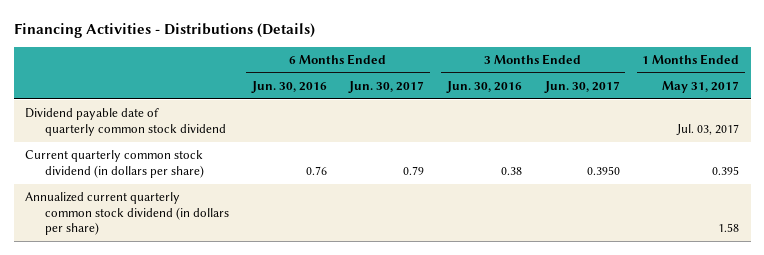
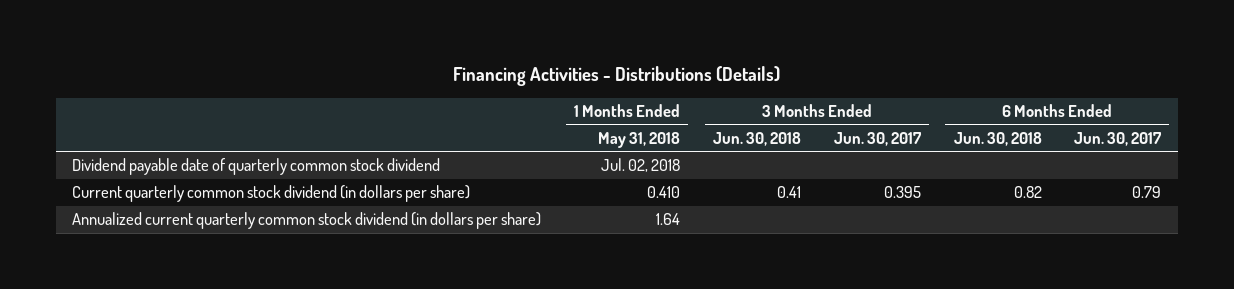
- | 6 Months Ended Jun. 30, 2016 | 6 Months Ended Jun. 30, 2017 | 3 Months Ended Jun. 30, 2016 | 3 Months Ended Jun. 30, 2017 | 1 Months Ended May 31, 2017
+ | 1 Months Ended May 31, 2018 | 3 Months Ended Jun. 30, 2018 | 3 Months Ended Jun. 30, 2017 | 6 Months Ended Jun. 30, 2018 | 6 Months Ended Jun. 30, 2017
- Current quarterly common stock dividend (in dollars per share) | 0.76 | 0.79 | 0.38 | 0.3950 | 0.395
+ Current quarterly common stock dividend (in dollars per share) | 0.410 | 0.41 | 0.395 | 0.82 | 0.79

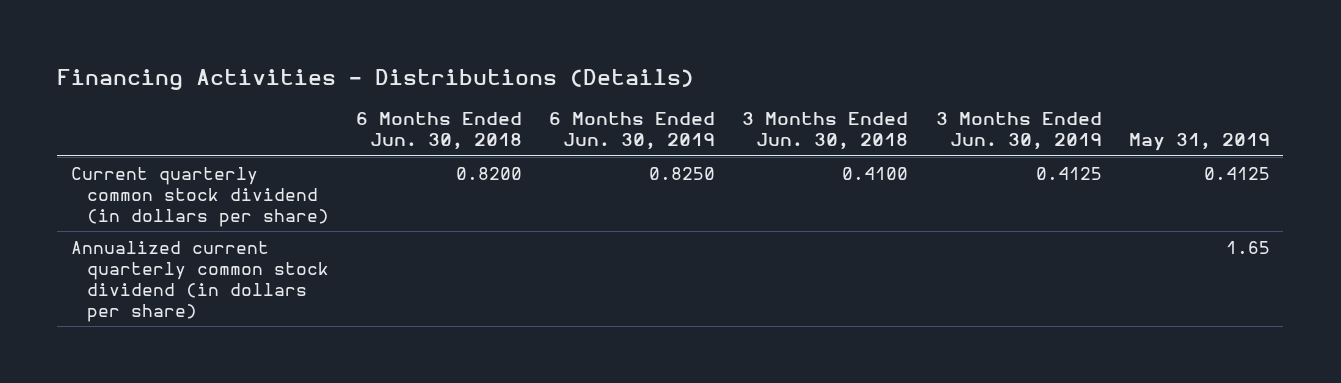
- | 1 Months Ended May 31, 2018 | 3 Months Ended Jun. 30, 2018 | 3 Months Ended Jun. 30, 2017 | 6 Months Ended Jun. 30, 2018 | 6 Months Ended Jun. 30, 2017
+ | 6 Months Ended Jun. 30, 2018 | 6 Months Ended Jun. 30, 2019 | 3 Months Ended Jun. 30, 2018 | 3 Months Ended Jun. 30, 2019 | May 31, 2019
- Dividend payable date of quarterly common stock dividend | Jul. 02, 2018 | | | |
- Current quarterly common stock dividend (in dollars per share) | 0.410 | 0.41 | 0.395 | 0.82 | 0.79
+ Current quarterly common stock dividend (in dollars per share) | 0.8200 | 0.8250 | 0.4100 | 0.4125 | 0.4125

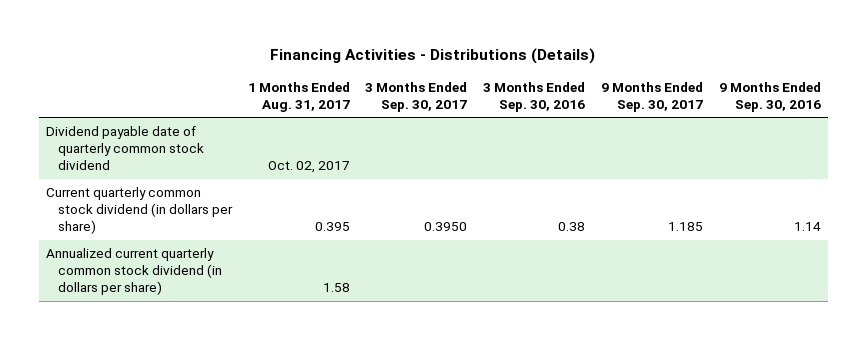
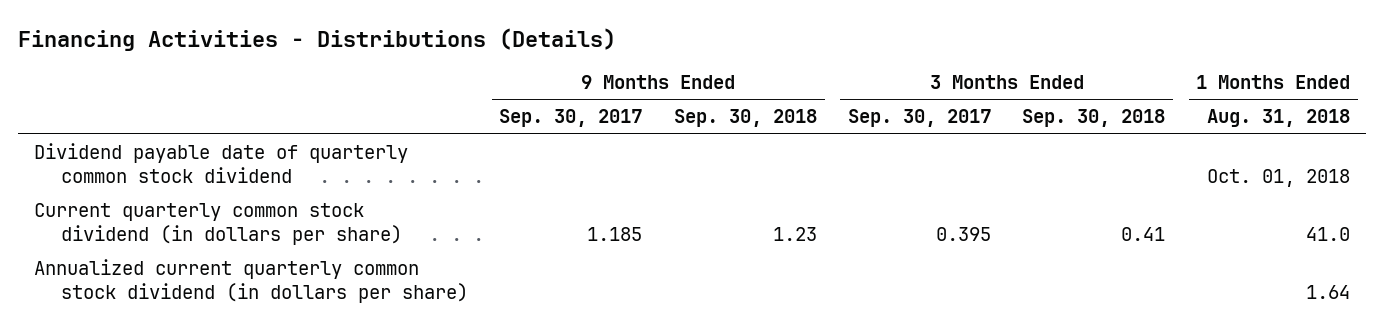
- | 1 Months Ended Aug. 31, 2017 | 3 Months Ended Sep. 30, 2017 | 3 Months Ended Sep. 30, 2016 | 9 Months Ended Sep. 30, 2017 | 9 Months Ended Sep. 30, 2016
+ | 9 Months Ended Sep. 30, 2017 | 9 Months Ended Sep. 30, 2018 | 3 Months Ended Sep. 30, 2017 | 3 Months Ended Sep. 30, 2018 | 1 Months Ended Aug. 31, 2018
- Current quarterly common stock dividend (in dollars per share) | 0.395 | 0.3950 | 0.38 | 1.185 | 1.14
+ Current quarterly common stock dividend (in dollars per share) | 1.185 | 1.23 | 0.395 | 0.41 | 41.0

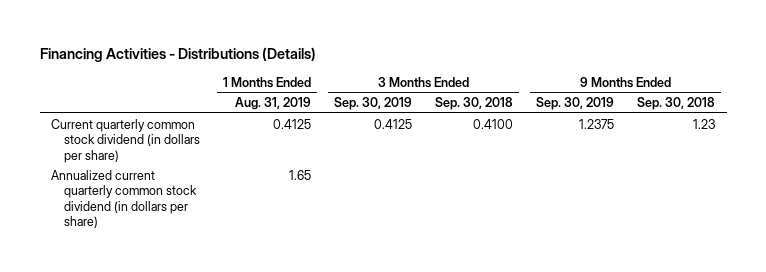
- | 9 Months Ended Sep. 30, 2017 | 9 Months Ended Sep. 30, 2018 | 3 Months Ended Sep. 30, 2017 | 3 Months Ended Sep. 30, 2018 | 1 Months Ended Aug. 31, 2018
+ | 1 Months Ended Aug. 31, 2019 | 3 Months Ended Sep. 30, 2019 | 3 Months Ended Sep. 30, 2018 | 9 Months Ended Sep. 30, 2019 | 9 Months Ended Sep. 30, 2018
- Dividend payable date of quarterly common stock dividend | | | | | Oct. 01, 2018
- Current quarterly common stock dividend (in dollars per share) | 1.185 | 1.23 | 0.395 | 0.41 | 41.0
+ Current quarterly common stock dividend (in dollars per share) | 0.4125 | 0.4125 | 0.4100 | 1.2375 | 1.23

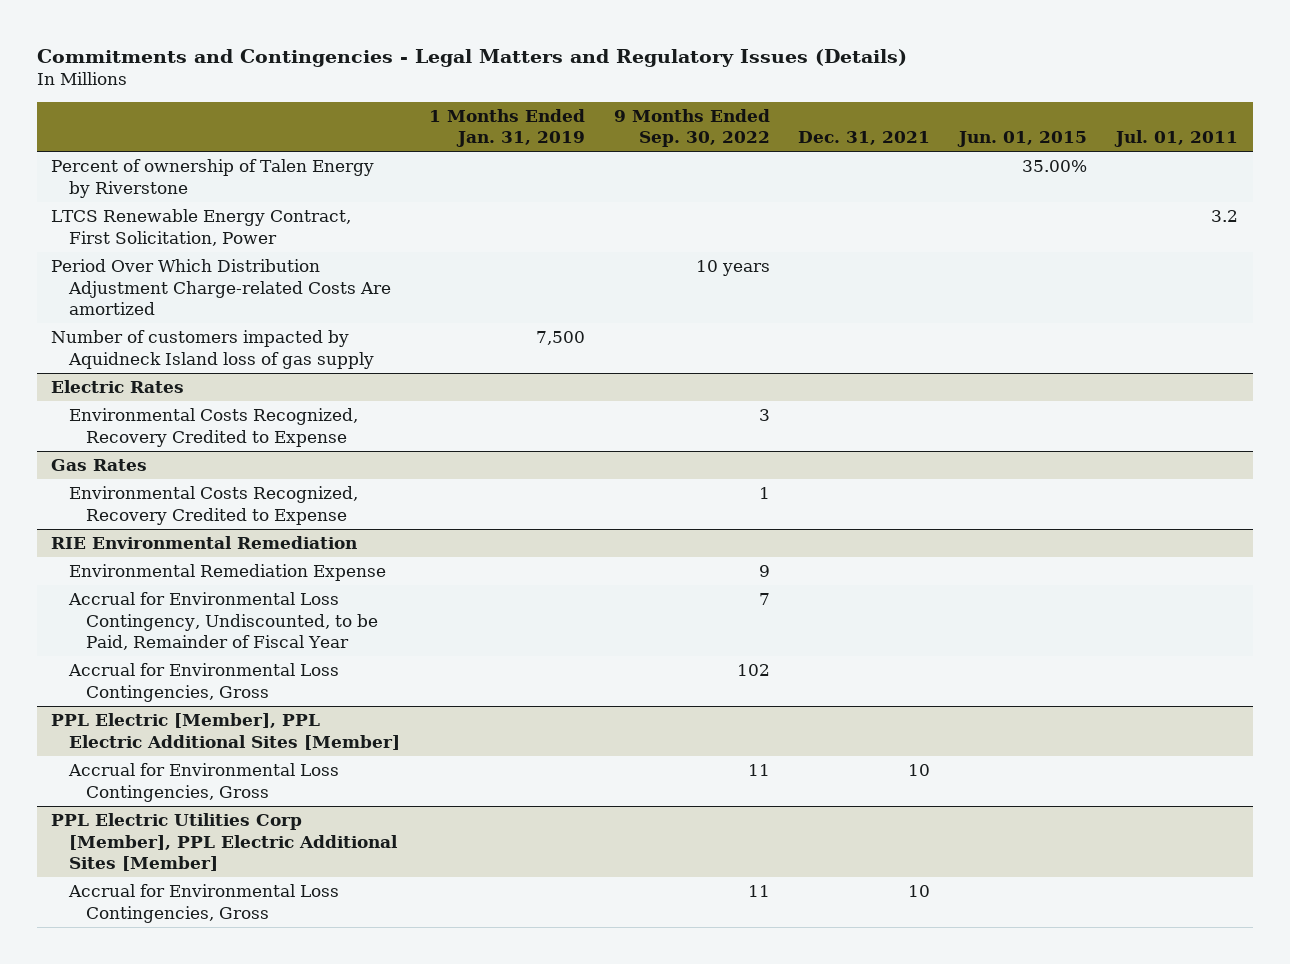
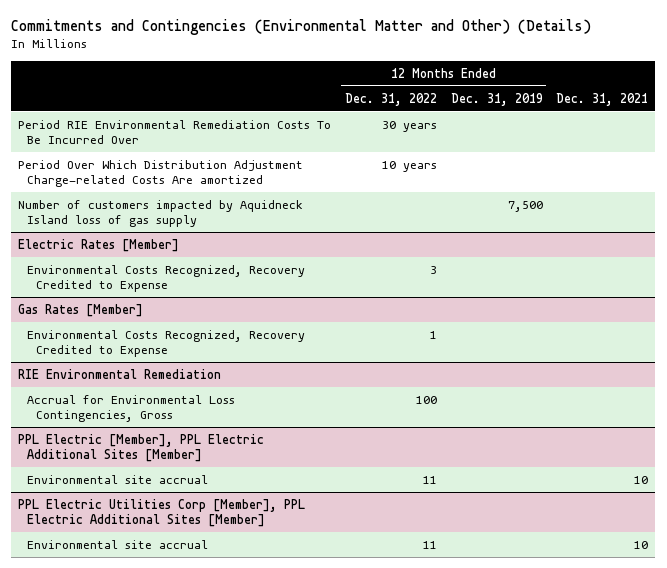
- Commitments and Contingencies - Legal Matters and Regulatory Issues (Details)
+ Commitments and Contingencies (Environmental Matter and Other) (Details)
- | 1 Months Ended Jan. 31, 2019 | 9 Months Ended Sep. 30, 2022 | Dec. 31, 2021 | Jun. 01, 2015 | Jul. 01, 2011
+ | 12 Months Ended Dec. 31, 2022 | 12 Months Ended Dec. 31, 2019 | Dec. 31, 2021
- Percent of ownership of Talen Energy by Riverstone | | | | 35.00% |
- LTCS Renewable Energy Contract, First Solicitation, Power | | | | | 3.2
+ Period RIE Environmental Remediation Costs To Be Incurred Over | 30 years | |
- Electric Rates
+ Electric Rates [Member]
- Gas Rates
+ Gas Rates [Member]
@ RIE Environmental Remediation
- Environmental Remediation Expense | | 9 | | |
- Accrual for Environmental Loss Contingency, Undiscounted, to be Paid, Remainder of Fiscal Year | | 7 | | |
@ PPL Electric [Member], PPL Electric Additional Sites [Member]
- Accrual for Environmental Loss Contingencies, Gross | | 11 | 10 | |
+ Environmental site accrual | 11 | | 10
@ PPL Electric Utilities Corp [Member], PPL Electric Additional Sites [Member]
- Accrual for Environmental Loss Contingencies, Gross | | 11 | 10 | |
+ Environmental site accrual | 11 | | 10

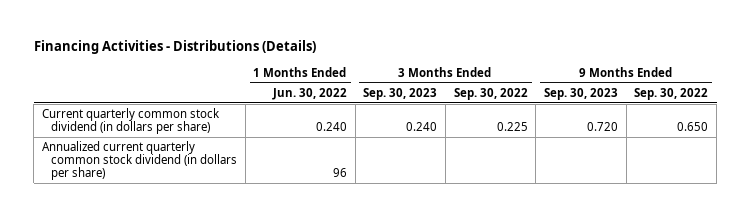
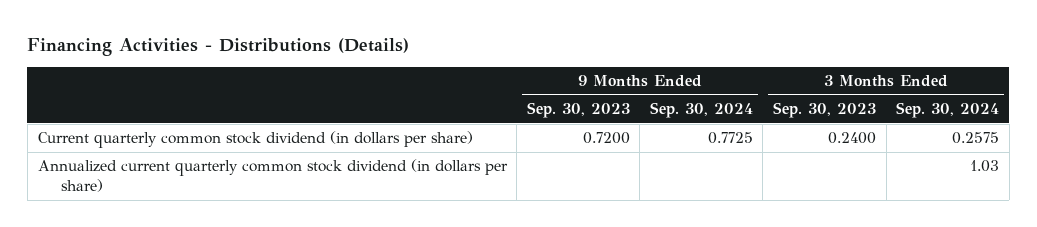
- | 1 Months Ended Jun. 30, 2022 | 3 Months Ended Sep. 30, 2023 | 3 Months Ended Sep. 30, 2022 | 9 Months Ended Sep. 30, 2023 | 9 Months Ended Sep. 30, 2022
+ | 9 Months Ended Sep. 30, 2023 | 9 Months Ended Sep. 30, 2024 | 3 Months Ended Sep. 30, 2023 | 3 Months Ended Sep. 30, 2024
- Current quarterly common stock dividend (in dollars per share) | 0.240 | 0.240 | 0.225 | 0.720 | 0.650
+ Current quarterly common stock dividend (in dollars per share) | 0.7200 | 0.7725 | 0.2400 | 0.2575

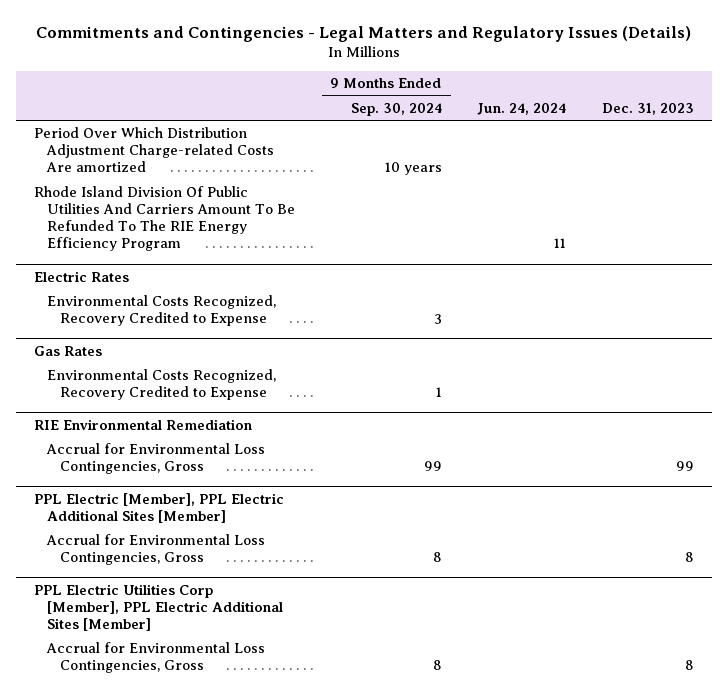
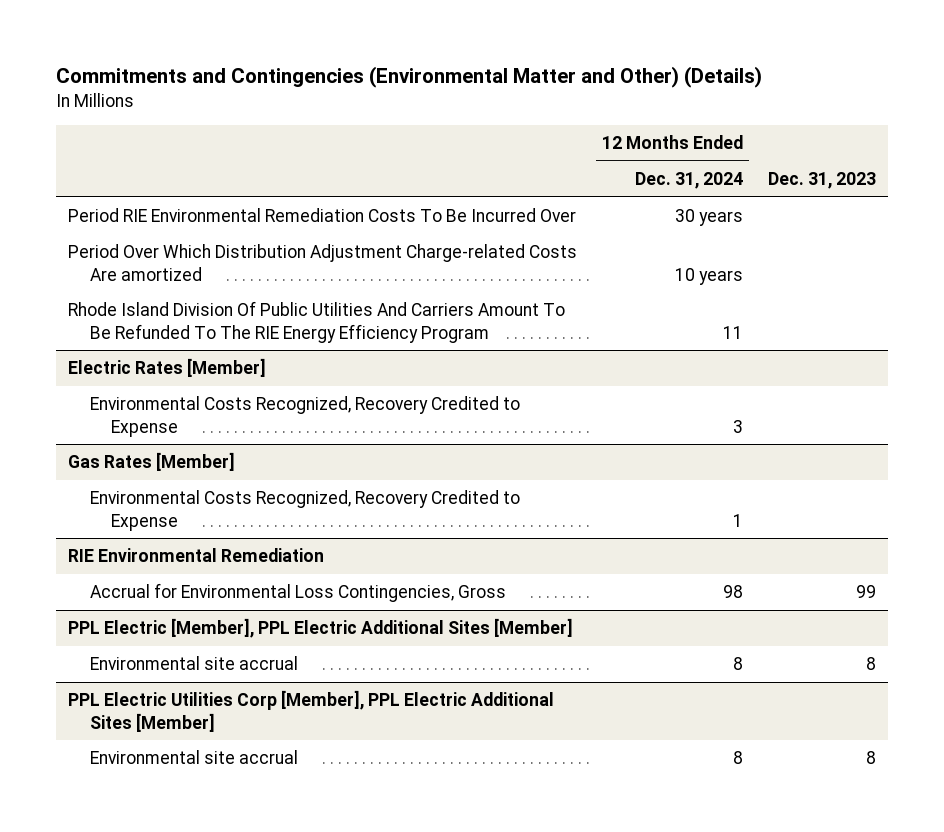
- Commitments and Contingencies - Legal Matters and Regulatory Issues (Details)
+ Commitments and Contingencies (Environmental Matter and Other) (Details)
- | 9 Months Ended Sep. 30, 2024 | Jun. 24, 2024 | Dec. 31, 2023
+ | 12 Months Ended Dec. 31, 2024 | Dec. 31, 2023
+ Period RIE Environmental Remediation Costs To Be Incurred Over | 30 years |
- Electric Rates
+ Electric Rates [Member]
- Gas Rates
+ Gas Rates [Member]
@ PPL Electric [Member], PPL Electric Additional Sites [Member]
- Accrual for Environmental Loss Contingencies, Gross | 8 | | 8
+ Environmental site accrual | 8 | 8
@ PPL Electric Utilities Corp [Member], PPL Electric Additional Sites [Member]
- Accrual for Environmental Loss Contingencies, Gross | 8 | | 8
+ Environmental site accrual | 8 | 8

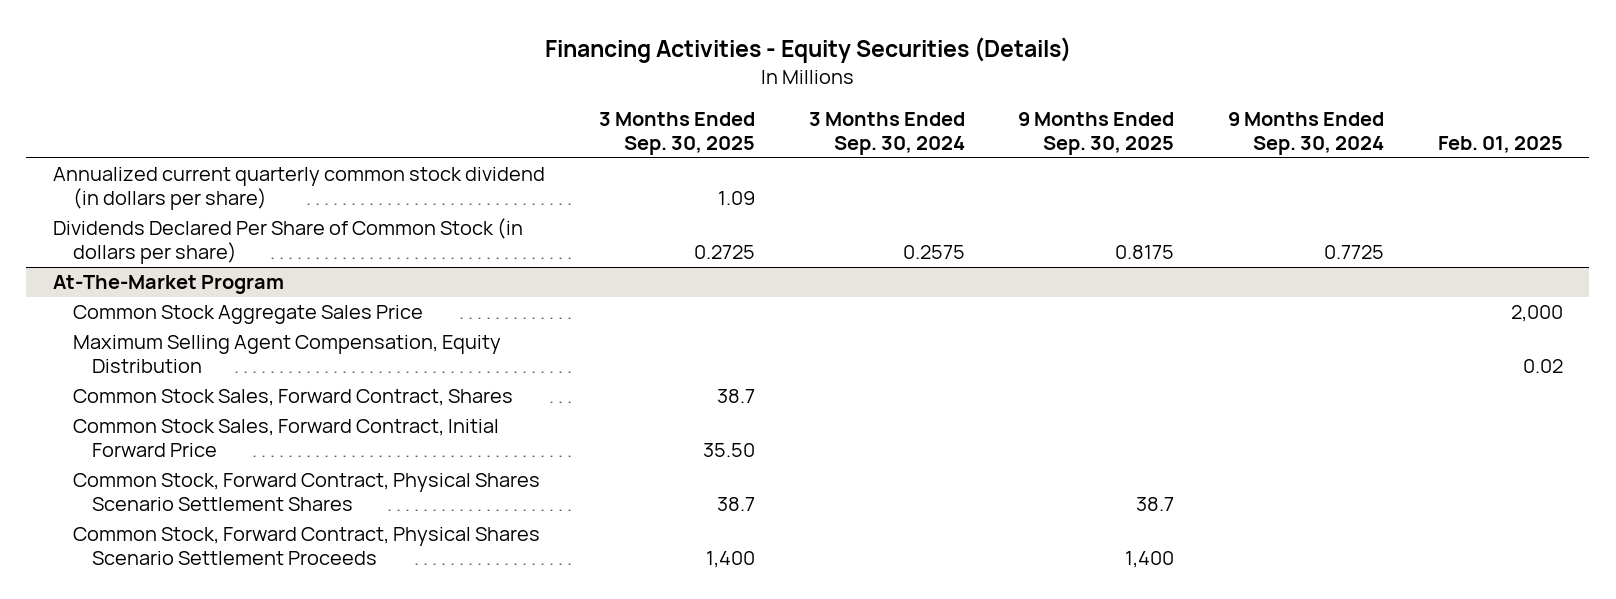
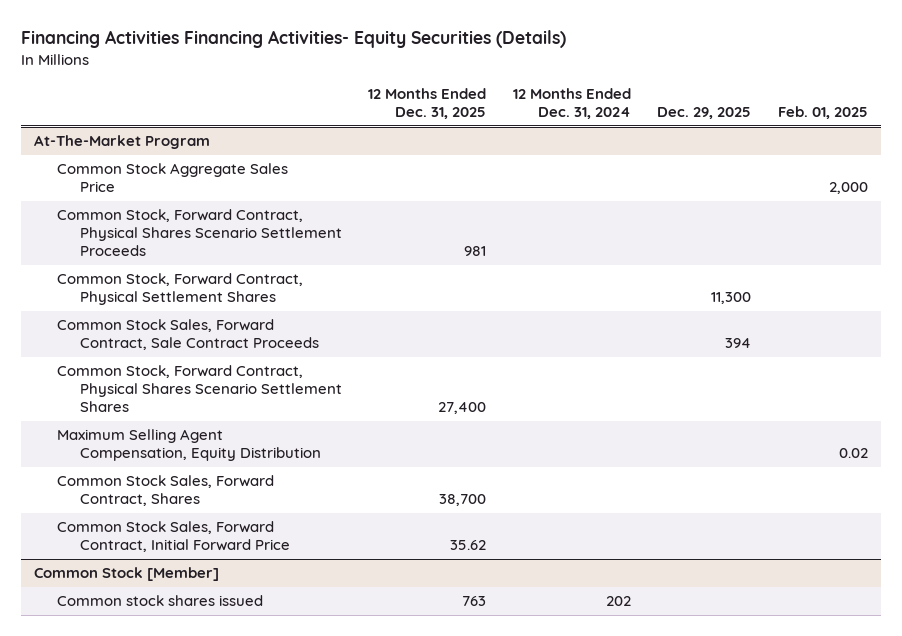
- Financing Activities - Equity Securities (Details)
+ Financing Activities Financing Activities- Equity Securities (Details)
- | 3 Months Ended Sep. 30, 2025 | 3 Months Ended Sep. 30, 2024 | 9 Months Ended Sep. 30, 2025 | 9 Months Ended Sep. 30, 2024 | Feb. 01, 2025
+ | 12 Months Ended Dec. 31, 2025 | 12 Months Ended Dec. 31, 2024 | Dec. 29, 2025 | Feb. 01, 2025
- Annualized current quarterly common stock dividend (in dollars per share) | 1.09 | | | |
- Dividends Declared Per Share of Common Stock (in dollars per share) | 0.2725 | 0.2575 | 0.8175 | 0.7725 |
@ At-The-Market Program
moved up: Common Stock, Forward Contract, Physical Shares Scenario Settlement Proceeds | 981 | | |
+ Common Stock, Forward Contract, Physical Settlement Shares | | | 11,300 |
+ Common Stock Sales, Forward Contract, Sale Contract Proceeds | | | 394 |
moved up: Common Stock, Forward Contract, Physical Shares Scenario Settlement Shares | 27,400 | | |
+ Common Stock [Member]
+ Common stock shares issued | 763 | 202 | |

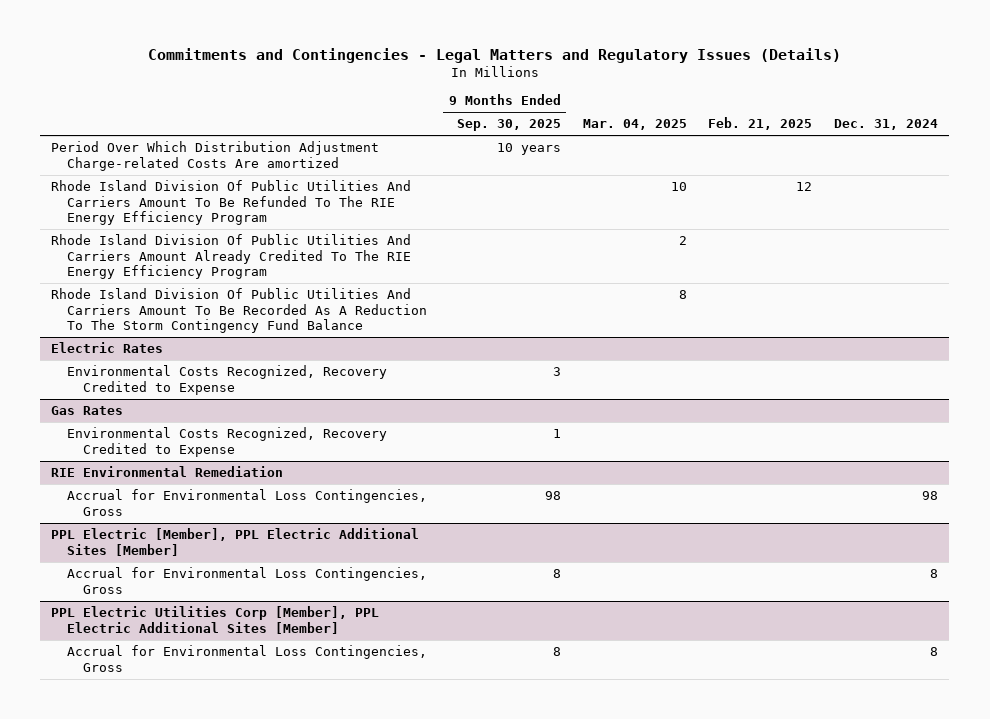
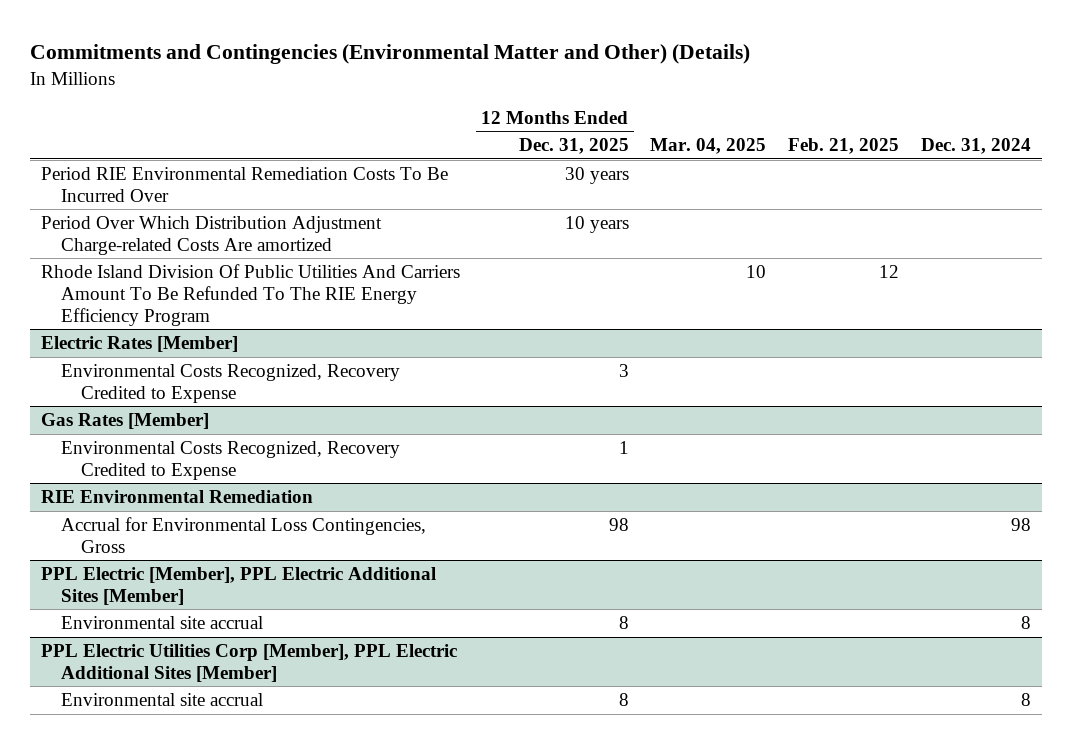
- Commitments and Contingencies - Legal Matters and Regulatory Issues (Details)
+ Commitments and Contingencies (Environmental Matter and Other) (Details)
- | 9 Months Ended Sep. 30, 2025 | Mar. 04, 2025 | Feb. 21, 2025 | Dec. 31, 2024
+ | 12 Months Ended Dec. 31, 2025 | Mar. 04, 2025 | Feb. 21, 2025 | Dec. 31, 2024
+ Period RIE Environmental Remediation Costs To Be Incurred Over | 30 years | | |
- Rhode Island Division Of Public Utilities And Carriers Amount Already Credited To The RIE Energy Efficiency Program | | 2 | |
- Rhode Island Division Of Public Utilities And Carriers Amount To Be Recorded As A Reduction To The Storm Contingency Fund Balance | | 8 | |
- Electric Rates
+ Electric Rates [Member]
- Gas Rates
+ Gas Rates [Member]
@ PPL Electric [Member], PPL Electric Additional Sites [Member]
- Accrual for Environmental Loss Contingencies, Gross | 8 | | | 8
+ Environmental site accrual | 8 | | | 8
@ PPL Electric Utilities Corp [Member], PPL Electric Additional Sites [Member]
- Accrual for Environmental Loss Contingencies, Gross | 8 | | | 8
+ Environmental site accrual | 8 | | | 8

